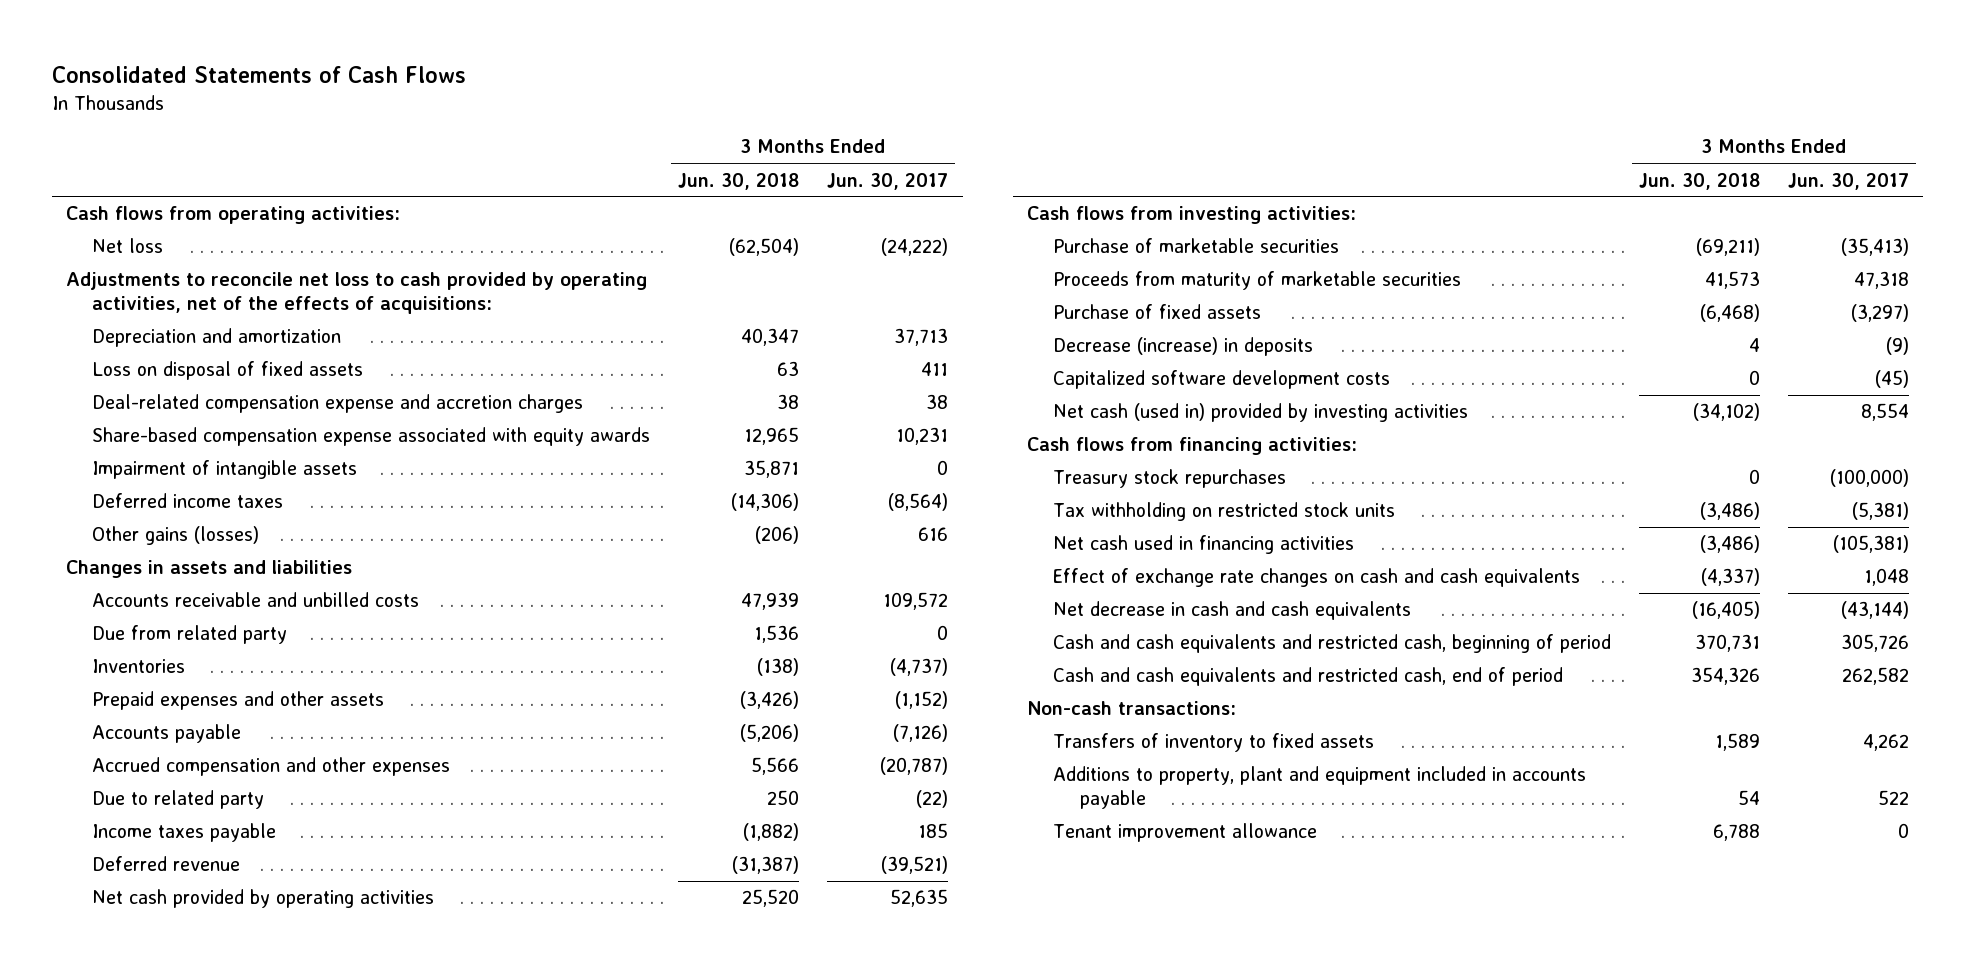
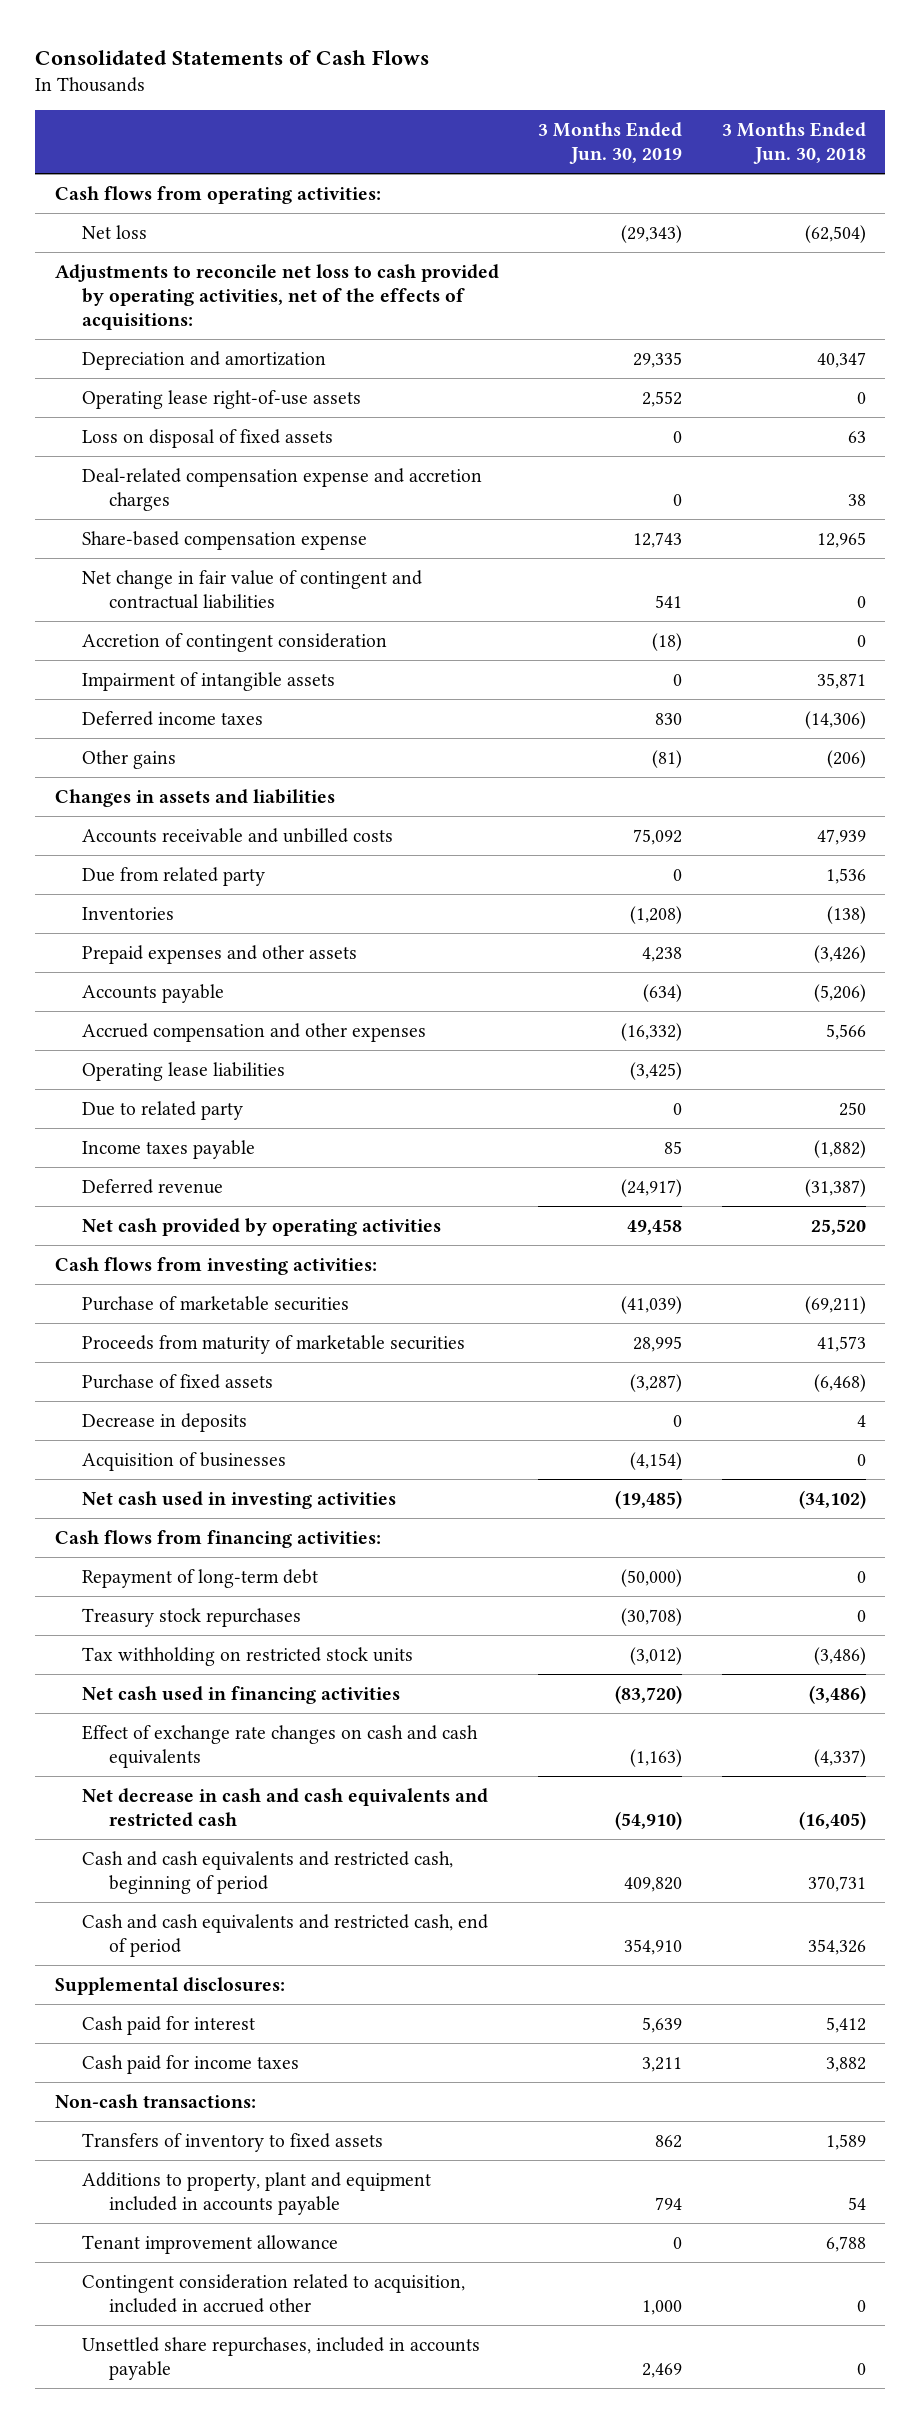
- | 3 Months Ended Jun. 30, 2018 | 3 Months Ended Jun. 30, 2017
+ | 3 Months Ended Jun. 30, 2019 | 3 Months Ended Jun. 30, 2018
+ Operating lease right-of-use assets | 2,552 | 0
- Share-based compensation expense associated with equity awards | 12,965 | 10,231
+ Share-based compensation expense | 12,743 | 12,965
+ Net change in fair value of contingent and contractual liabilities | 541 | 0
+ Accretion of contingent consideration | (18) | 0
- Other gains (losses) | (206) | 616
+ Other gains | (81) | (206)
+ Operating lease liabilities | (3,425) |
- Decrease (increase) in deposits | 4 | (9)
- Capitalized software development costs | 0 | (45)
- Net cash (used in) provided by investing activities | (34,102) | 8,554
+ Decrease in deposits | 0 | 4
+ Acquisition of businesses | (4,154) | 0
+ Net cash used in investing activities | (19,485) | (34,102)
+ Repayment of long-term debt | (50,000) | 0
- Net decrease in cash and cash equivalents | (16,405) | (43,144)
+ Net decrease in cash and cash equivalents and restricted cash | (54,910) | (16,405)
+ Supplemental disclosures:
+ Cash paid for interest | 5,639 | 5,412
+ Cash paid for income taxes | 3,211 | 3,882
+ Contingent consideration related to acquisition, included in accrued other | 1,000 | 0
+ Unsettled share repurchases, included in accounts payable | 2,469 | 0

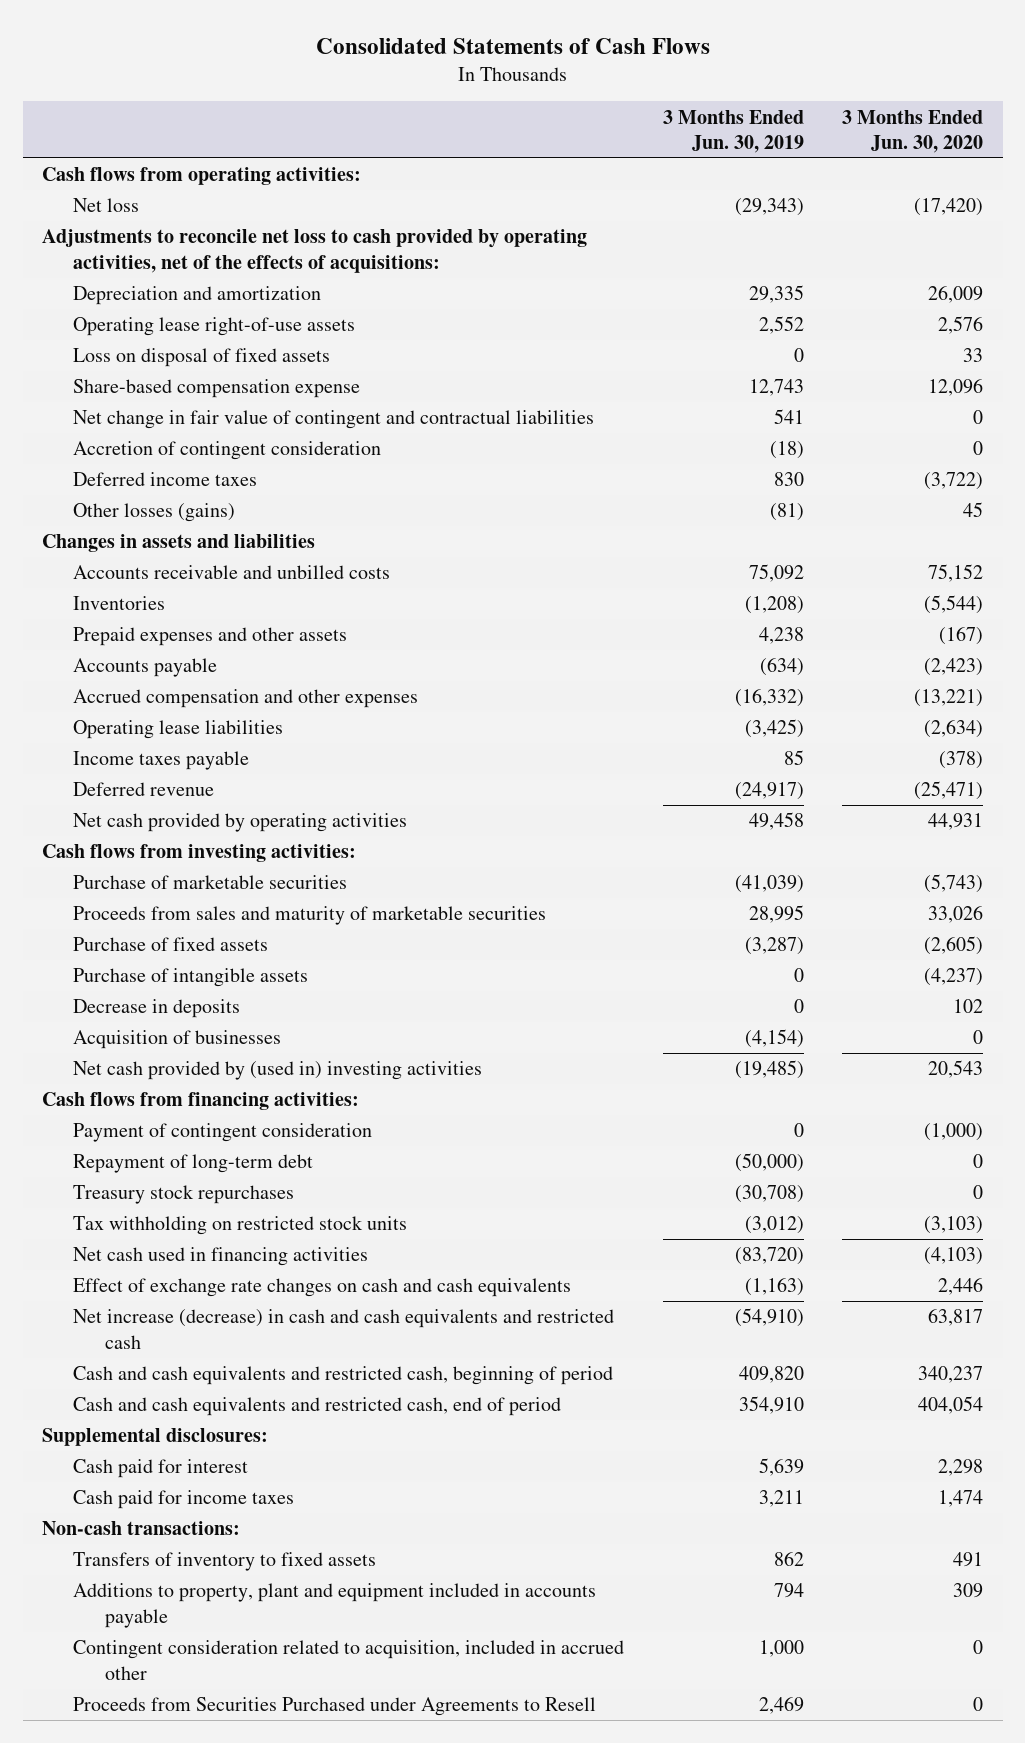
- | 3 Months Ended Jun. 30, 2019 | 3 Months Ended Jun. 30, 2018
+ | 3 Months Ended Jun. 30, 2019 | 3 Months Ended Jun. 30, 2020
- Deal-related compensation expense and accretion charges | 0 | 38
- Impairment of intangible assets | 0 | 35,871
- Other gains | (81) | (206)
+ Other losses (gains) | (81) | 45
- Due from related party | 0 | 1,536
- Due to related party | 0 | 250
- Proceeds from maturity of marketable securities | 28,995 | 41,573
+ Proceeds from sales and maturity of marketable securities | 28,995 | 33,026
+ Purchase of intangible assets | 0 | (4,237)
- Net cash used in investing activities | (19,485) | (34,102)
+ Net cash provided by (used in) investing activities | (19,485) | 20,543
+ Payment of contingent consideration | 0 | (1,000)
- Net decrease in cash and cash equivalents and restricted cash | (54,910) | (16,405)
+ Net increase (decrease) in cash and cash equivalents and restricted cash | (54,910) | 63,817
- Tenant improvement allowance | 0 | 6,788
- Unsettled share repurchases, included in accounts payable | 2,469 | 0
+ Proceeds from Securities Purchased under Agreements to Resell | 2,469 | 0

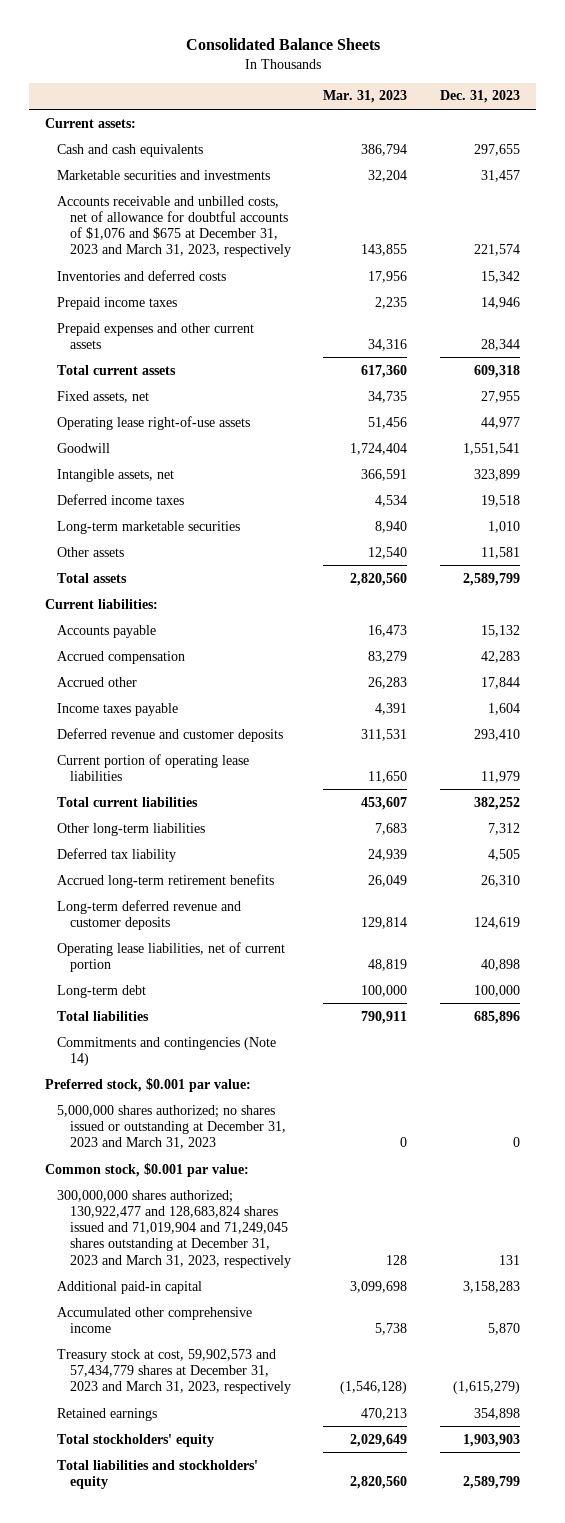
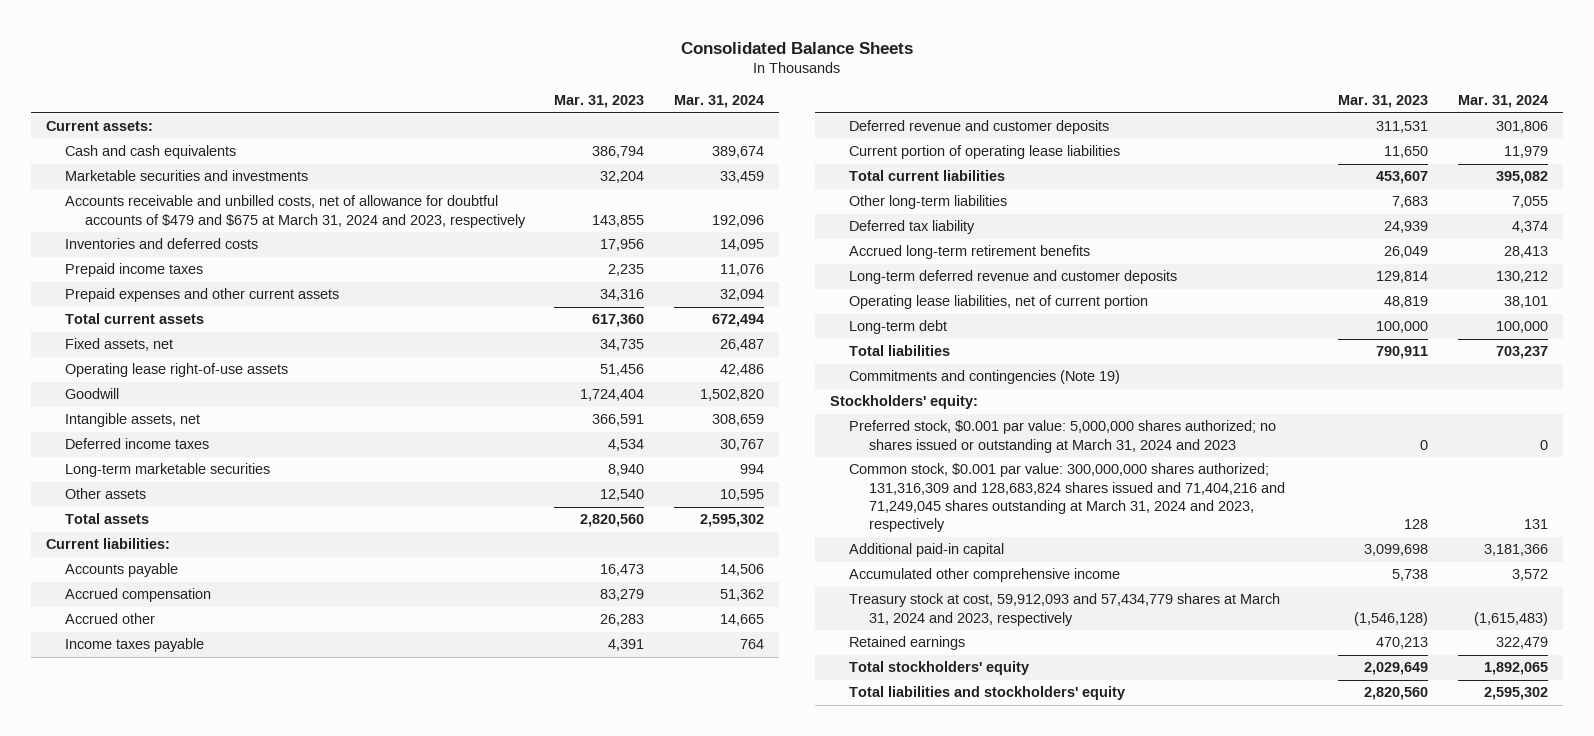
- | Mar. 31, 2023 | Dec. 31, 2023
+ | Mar. 31, 2023 | Mar. 31, 2024
- Accounts receivable and unbilled costs, net of allowance for doubtful accounts of $1,076 and $675 at December 31, 2023 and March 31, 2023, respectively | 143,855 | 221,574
+ Accounts receivable and unbilled costs, net of allowance for doubtful accounts of $479 and $675 at March 31, 2024 and 2023, respectively | 143,855 | 192,096
- Commitments and contingencies (Note 14)
- Preferred stock, $0.001 par value:
- 5,000,000 shares authorized; no shares issued or outstanding at December 31, 2023 and March 31, 2023 | 0 | 0
- Common stock, $0.001 par value:
- 300,000,000 shares authorized; 130,922,477 and 128,683,824 shares issued and 71,019,904 and 71,249,045 shares outstanding at December 31, 2023 and March 31, 2023, respectively | 128 | 131
+ Commitments and contingencies (Note 19)
+ Stockholders' equity:
+ Preferred stock, $0.001 par value: 5,000,000 shares authorized; no shares issued or outstanding at March 31, 2024 and 2023 | 0 | 0
+ Common stock, $0.001 par value: 300,000,000 shares authorized; 131,316,309 and 128,683,824 shares issued and 71,404,216 and 71,249,045 shares outstanding at March 31, 2024 and 2023, respectively | 128 | 131
- Treasury stock at cost, 59,902,573 and 57,434,779 shares at December 31, 2023 and March 31, 2023, respectively | (1,546,128) | (1,615,279)
+ Treasury stock at cost, 59,912,093 and 57,434,779 shares at March 31, 2024 and 2023, respectively | (1,546,128) | (1,615,483)

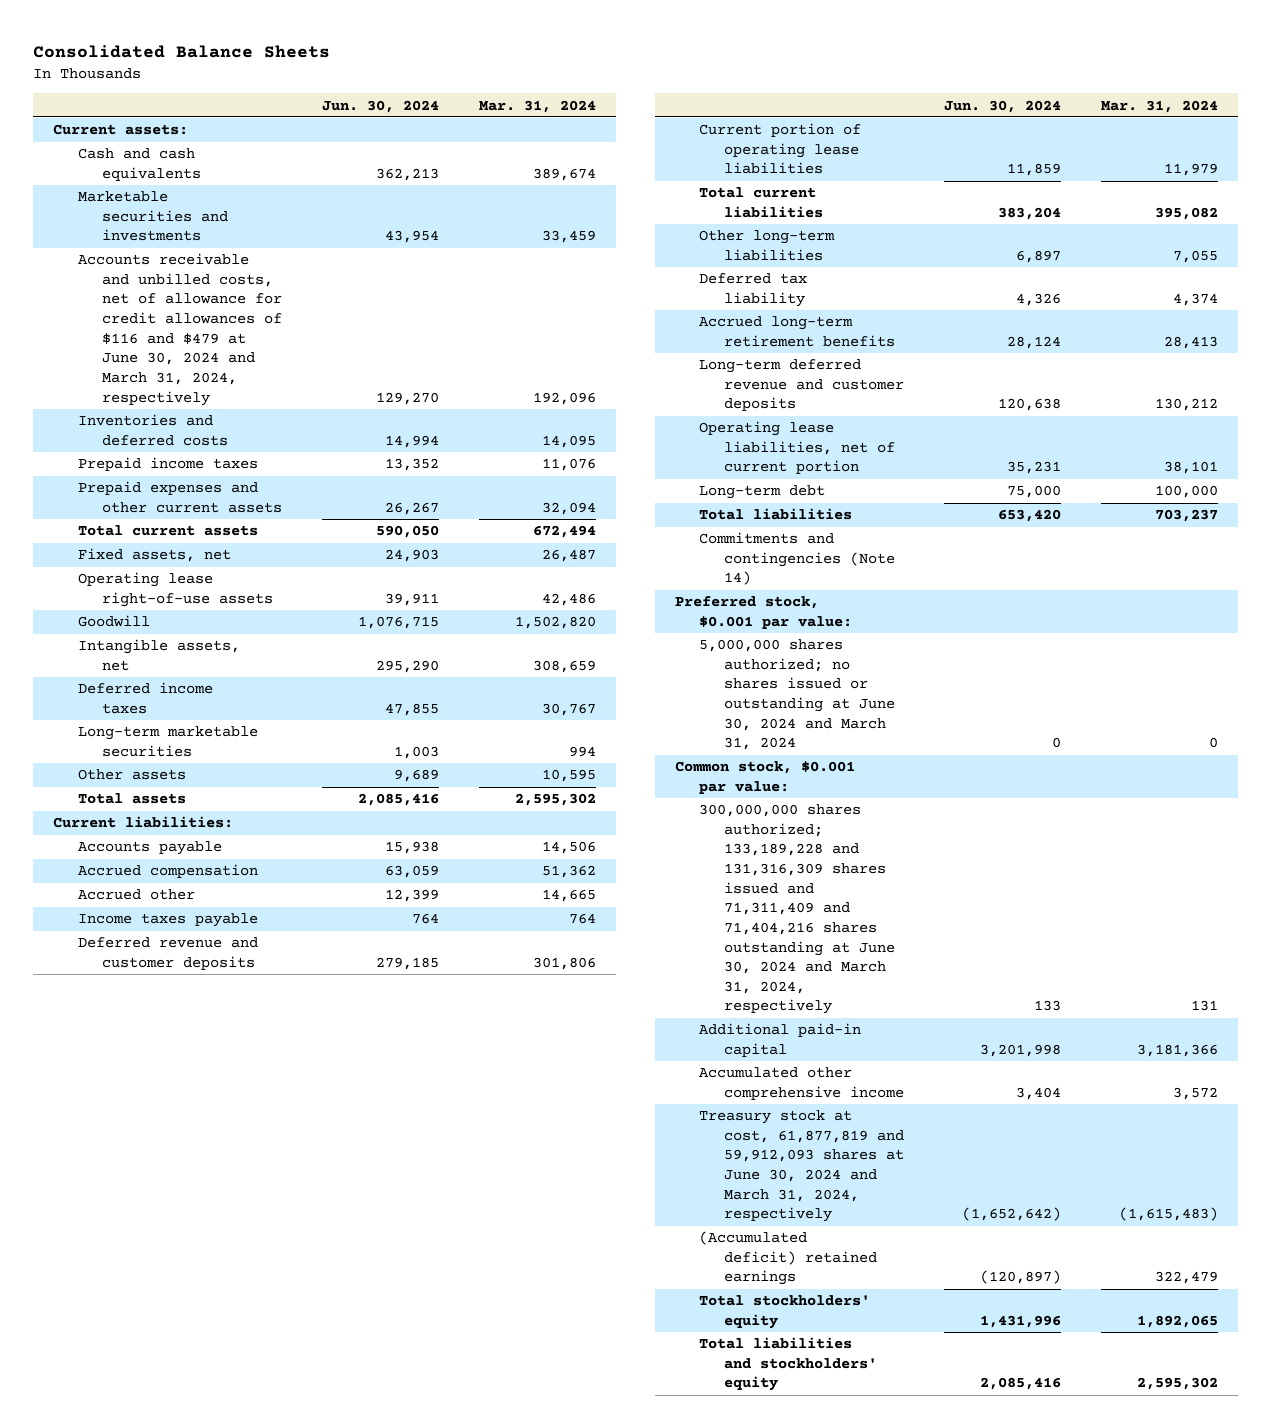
- | Mar. 31, 2023 | Mar. 31, 2024
+ | Jun. 30, 2024 | Mar. 31, 2024
- Accounts receivable and unbilled costs, net of allowance for doubtful accounts of $479 and $675 at March 31, 2024 and 2023, respectively | 143,855 | 192,096
+ Accounts receivable and unbilled costs, net of allowance for credit allowances of $116 and $479 at June 30, 2024 and March 31, 2024, respectively | 129,270 | 192,096
- Commitments and contingencies (Note 19)
- Stockholders' equity:
- Preferred stock, $0.001 par value: 5,000,000 shares authorized; no shares issued or outstanding at March 31, 2024 and 2023 | 0 | 0
- Common stock, $0.001 par value: 300,000,000 shares authorized; 131,316,309 and 128,683,824 shares issued and 71,404,216 and 71,249,045 shares outstanding at March 31, 2024 and 2023, respectively | 128 | 131
+ Commitments and contingencies (Note 14)
+ Preferred stock, $0.001 par value:
+ 5,000,000 shares authorized; no shares issued or outstanding at June 30, 2024 and March 31, 2024 | 0 | 0
+ Common stock, $0.001 par value:
+ 300,000,000 shares authorized; 133,189,228 and 131,316,309 shares issued and 71,311,409 and 71,404,216 shares outstanding at June 30, 2024 and March 31, 2024, respectively | 133 | 131
- Treasury stock at cost, 59,912,093 and 57,434,779 shares at March 31, 2024 and 2023, respectively | (1,546,128) | (1,615,483)
- Retained earnings | 470,213 | 322,479
+ Treasury stock at cost, 61,877,819 and 59,912,093 shares at June 30, 2024 and March 31, 2024, respectively | (1,652,642) | (1,615,483)
+ (Accumulated deficit) retained earnings | (120,897) | 322,479

